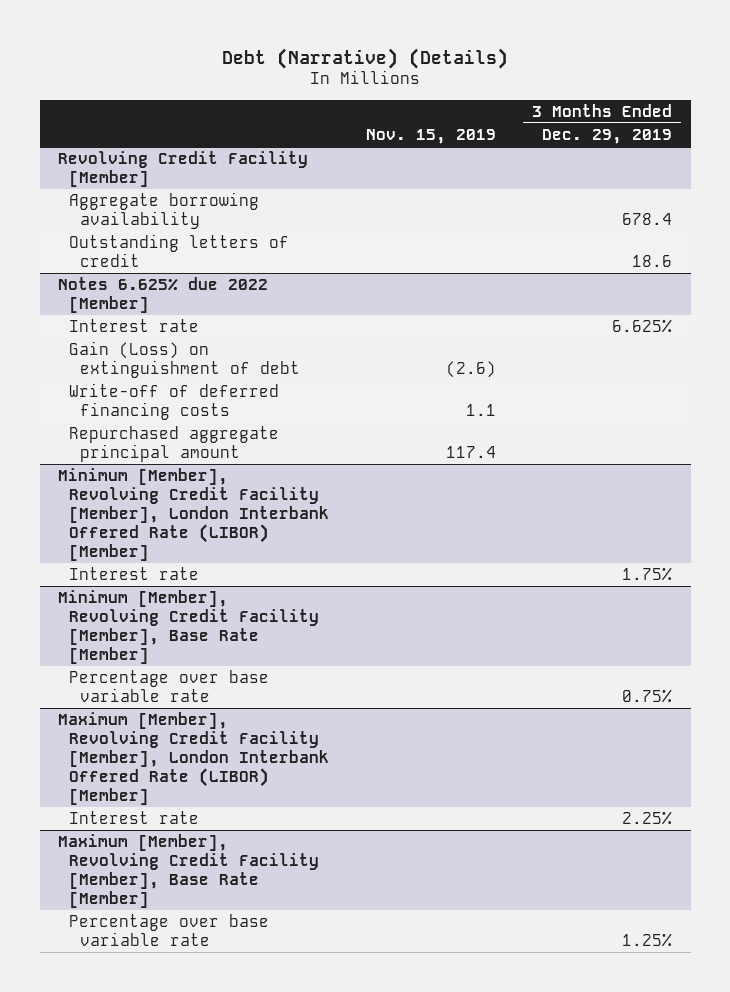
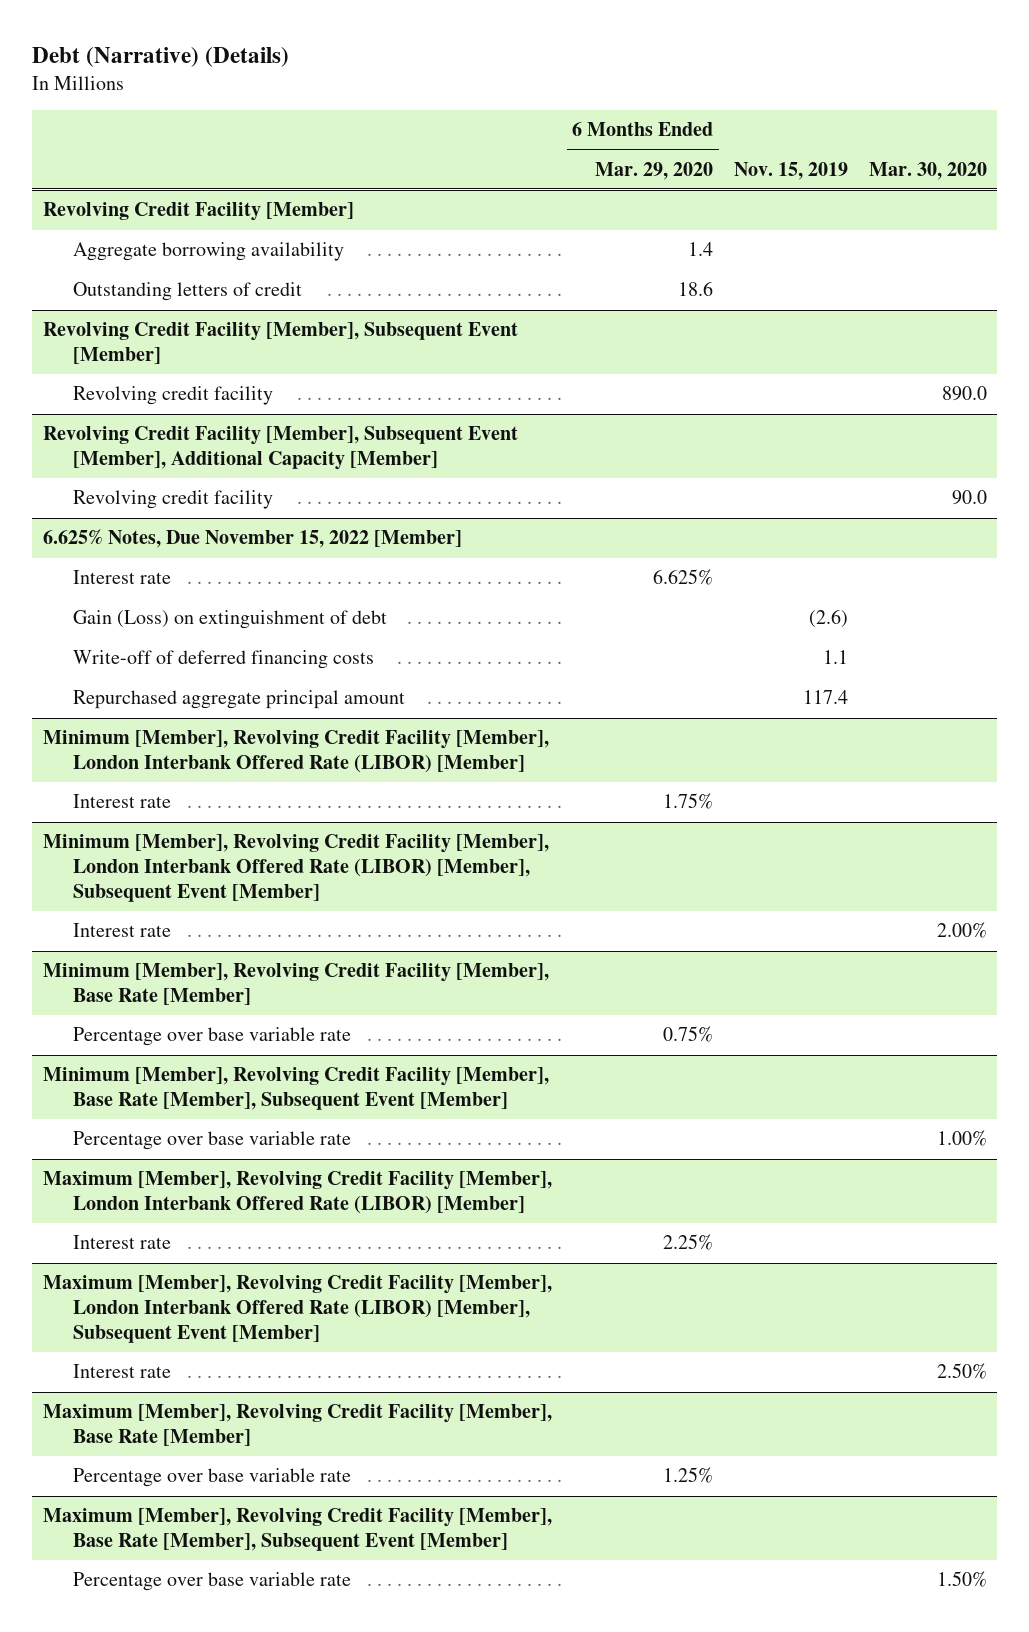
- | Nov. 15, 2019 | 3 Months Ended Dec. 29, 2019
+ | 6 Months Ended Mar. 29, 2020 | Nov. 15, 2019 | Mar. 30, 2020
- Notes 6.625% due 2022 [Member]
+ Revolving Credit Facility [Member], Subsequent Event [Member]
+ Revolving credit facility | | | 890.0
+ Revolving Credit Facility [Member], Subsequent Event [Member], Additional Capacity [Member]
+ Revolving credit facility | | | 90.0
+ 6.625% Notes, Due November 15, 2022 [Member]
+ Minimum [Member], Revolving Credit Facility [Member], London Interbank Offered Rate (LIBOR) [Member], Subsequent Event [Member]
+ Interest rate | | | 2.00%
+ Minimum [Member], Revolving Credit Facility [Member], Base Rate [Member], Subsequent Event [Member]
+ Percentage over base variable rate | | | 1.00%
+ Maximum [Member], Revolving Credit Facility [Member], London Interbank Offered Rate (LIBOR) [Member], Subsequent Event [Member]
+ Interest rate | | | 2.50%
+ Maximum [Member], Revolving Credit Facility [Member], Base Rate [Member], Subsequent Event [Member]
+ Percentage over base variable rate | | | 1.50%

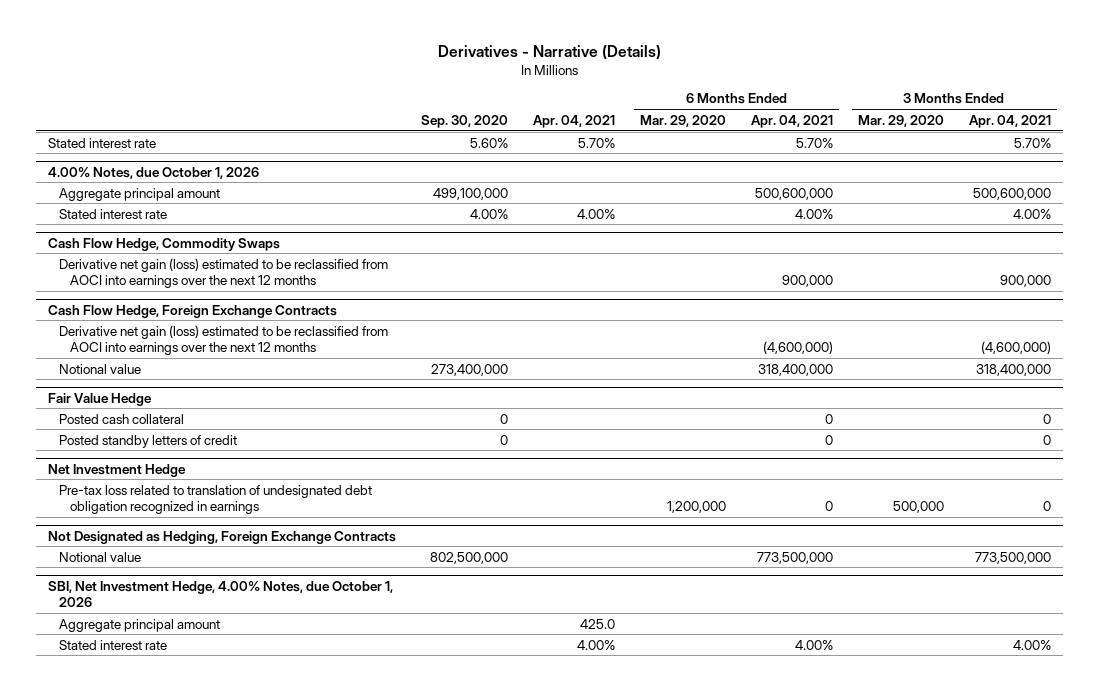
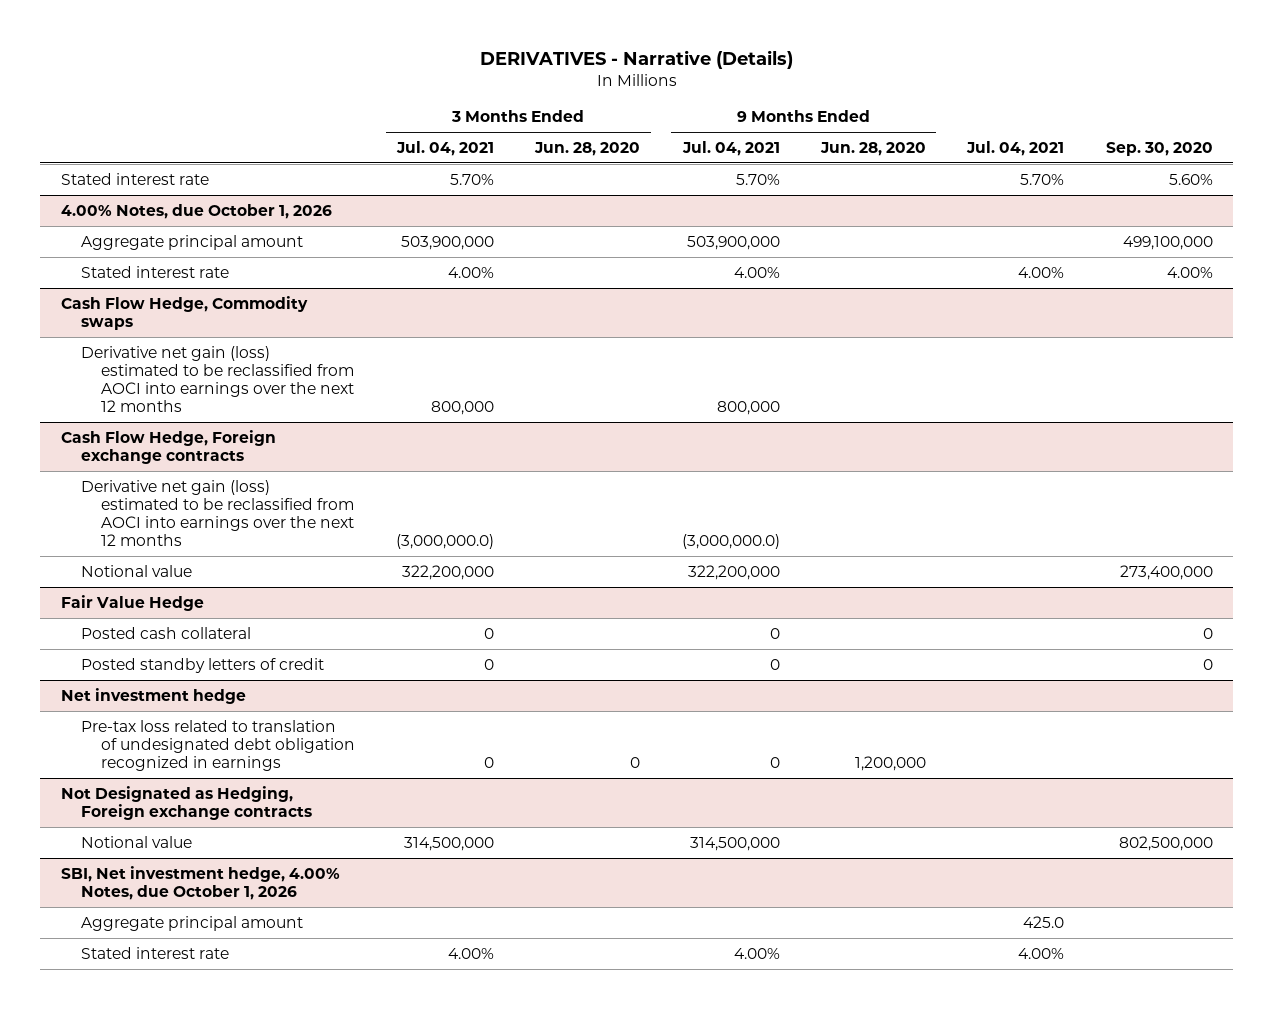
- Derivatives - Narrative (Details)
+ DERIVATIVES - Narrative (Details)
- | Sep. 30, 2020 | Apr. 04, 2021 | 6 Months Ended Mar. 29, 2020 | 6 Months Ended Apr. 04, 2021 | 3 Months Ended Mar. 29, 2020 | 3 Months Ended Apr. 04, 2021
+ | 3 Months Ended Jul. 04, 2021 | 3 Months Ended Jun. 28, 2020 | 9 Months Ended Jul. 04, 2021 | 9 Months Ended Jun. 28, 2020 | Jul. 04, 2021 | Sep. 30, 2020
- Cash Flow Hedge, Commodity Swaps
+ Cash Flow Hedge, Commodity swaps
- Cash Flow Hedge, Foreign Exchange Contracts
+ Cash Flow Hedge, Foreign exchange contracts
- Net Investment Hedge
+ Net investment hedge
- Not Designated as Hedging, Foreign Exchange Contracts
+ Not Designated as Hedging, Foreign exchange contracts
- SBI, Net Investment Hedge, 4.00% Notes, due October 1, 2026
+ SBI, Net investment hedge, 4.00% Notes, due October 1, 2026

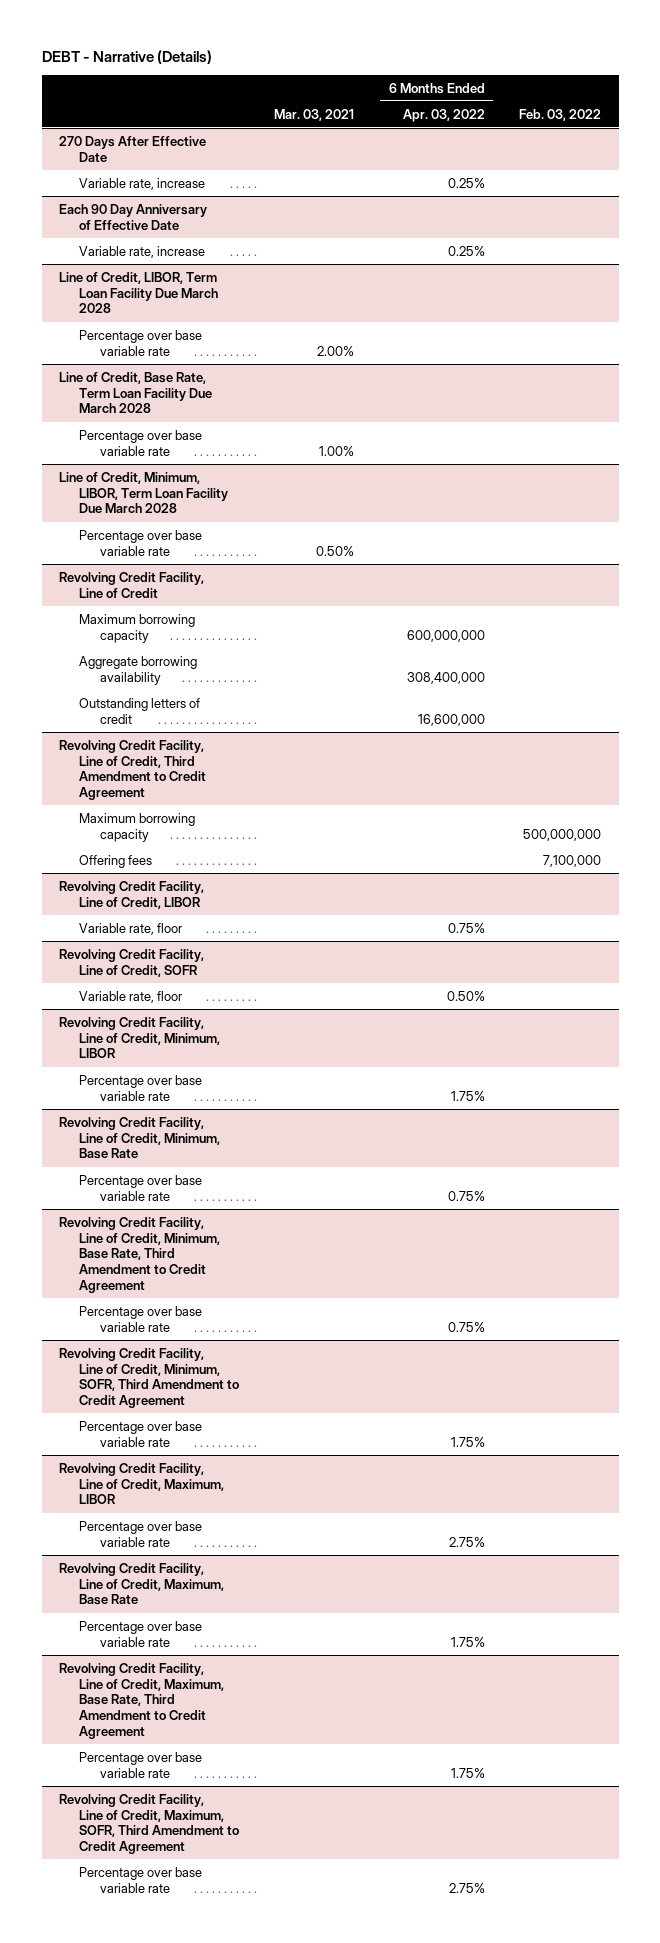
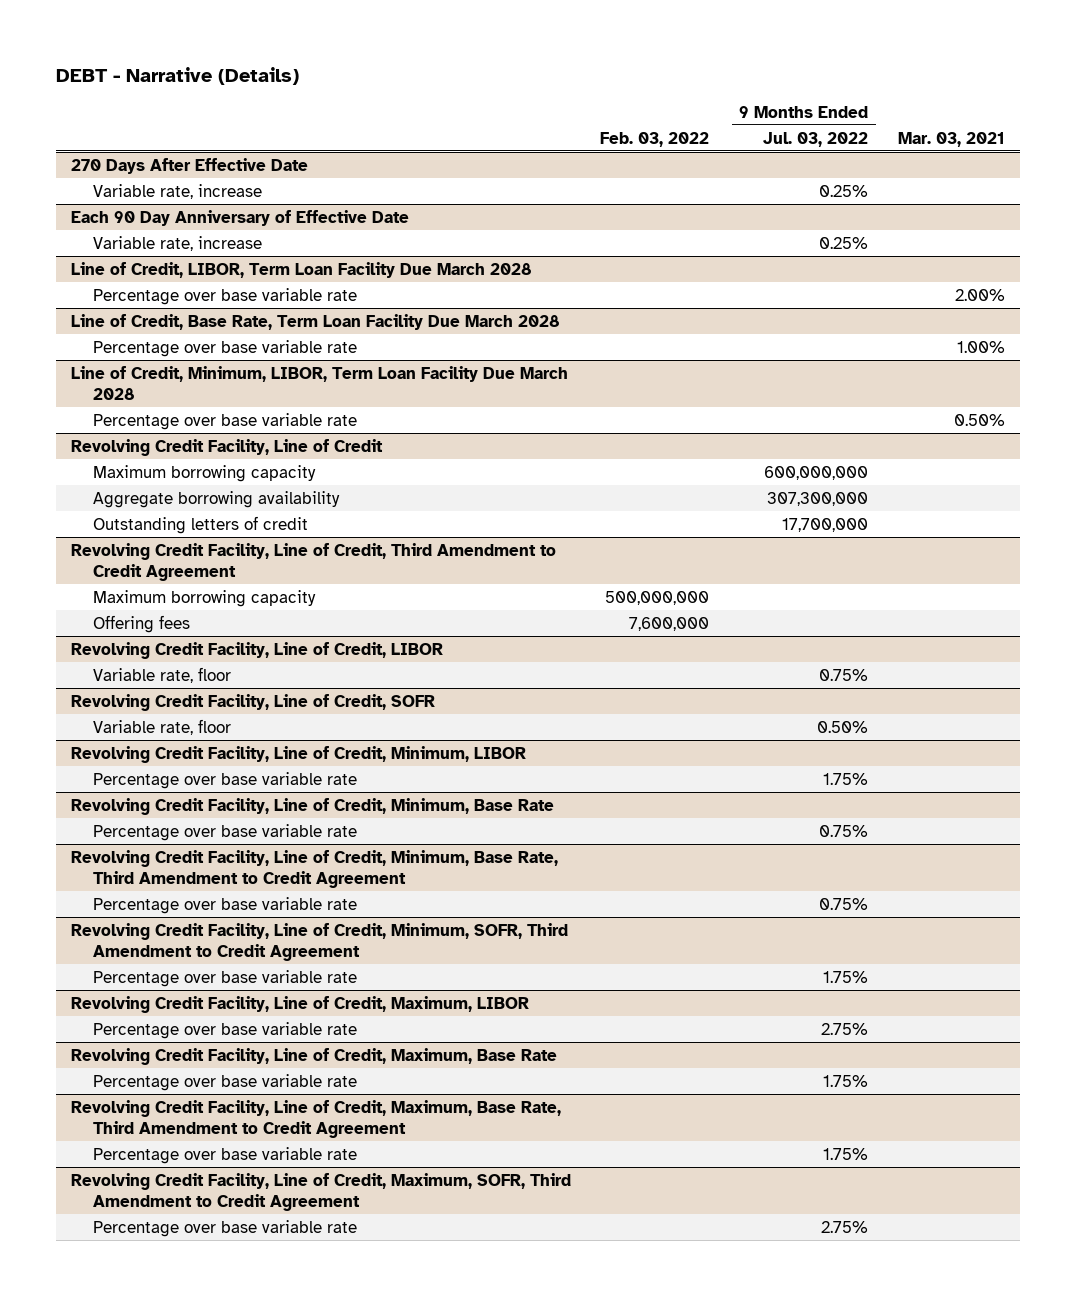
- | Mar. 03, 2021 | 6 Months Ended Apr. 03, 2022 | Feb. 03, 2022
+ | Feb. 03, 2022 | 9 Months Ended Jul. 03, 2022 | Mar. 03, 2021
@ Revolving Credit Facility, Line of Credit, Third Amendment to Credit Agreement
- Offering fees | | | 7,100,000
+ Offering fees | 7,600,000 | |

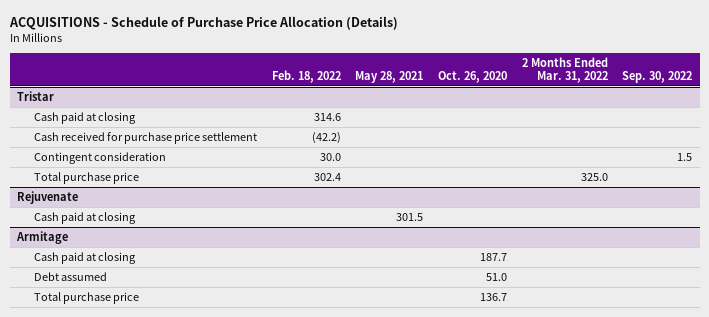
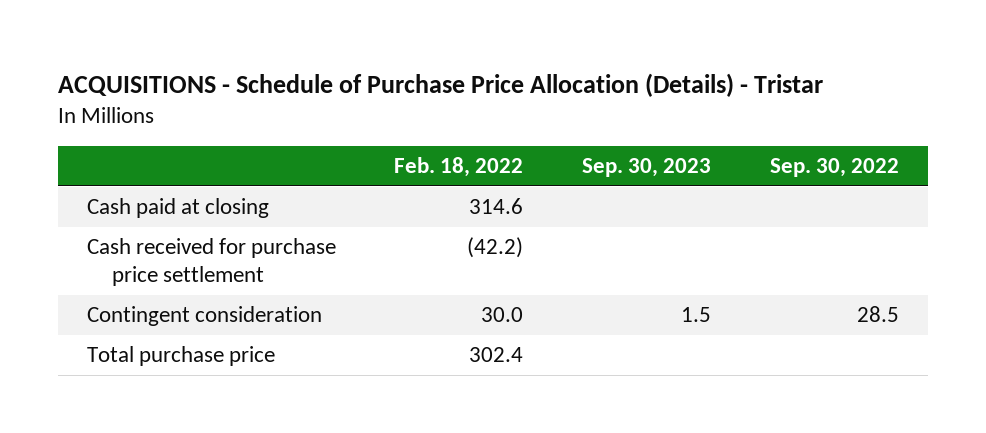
- ACQUISITIONS - Schedule of Purchase Price Allocation (Details)
+ ACQUISITIONS - Schedule of Purchase Price Allocation (Details) - Tristar
- | Feb. 18, 2022 | May 28, 2021 | Oct. 26, 2020 | 2 Months Ended Mar. 31, 2022 | Sep. 30, 2022
+ | Feb. 18, 2022 | Sep. 30, 2023 | Sep. 30, 2022
- Tristar
- Contingent consideration | 30.0 | | | | 1.5
+ Contingent consideration | 30.0 | 1.5 | 28.5
- Rejuvenate
- Cash paid at closing | | 301.5 | | |
- Armitage
- Cash paid at closing | | | 187.7 | |
- Debt assumed | | | 51.0 | |
- Total purchase price | | | 136.7 | |

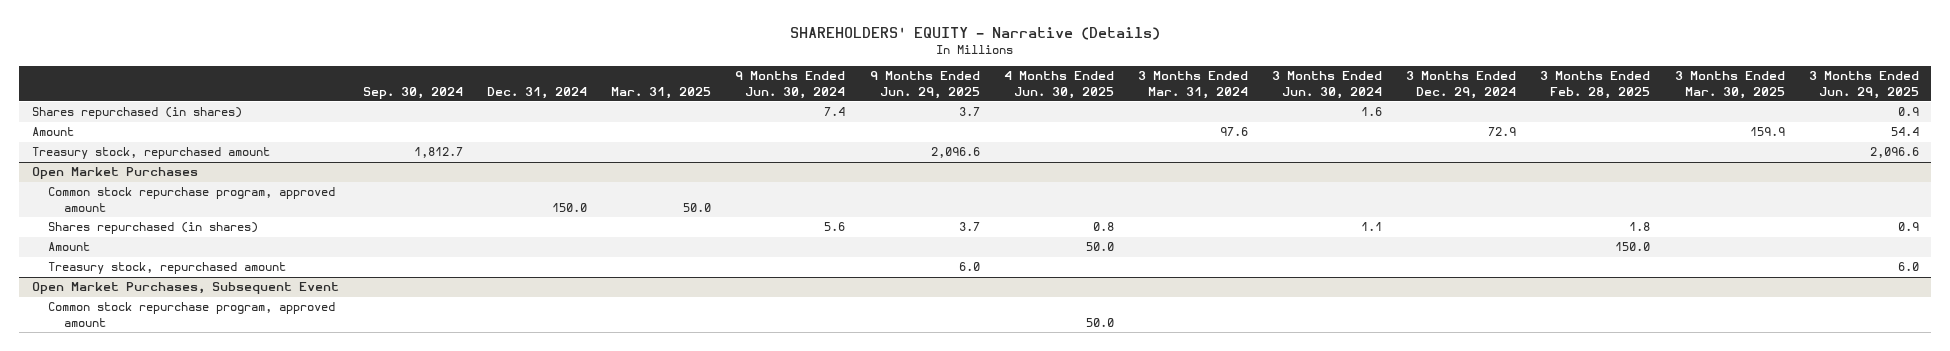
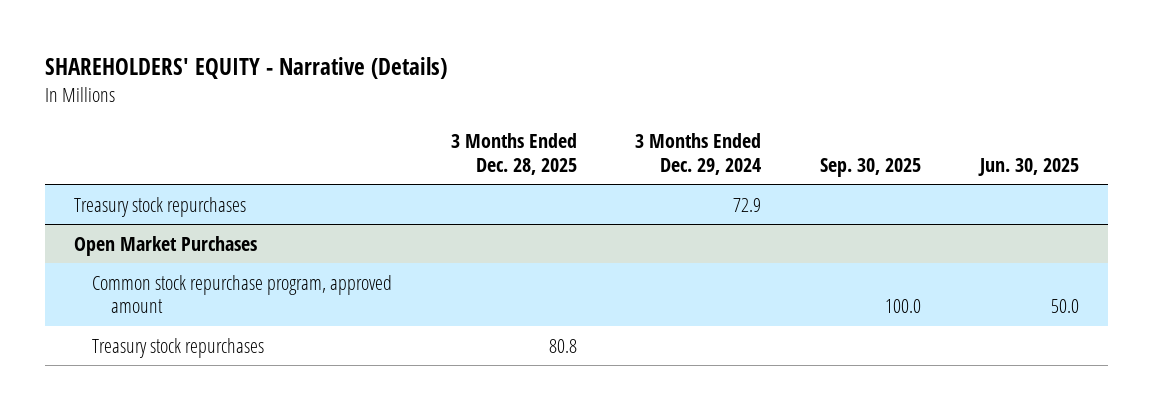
- | Sep. 30, 2024 | Dec. 31, 2024 | Mar. 31, 2025 | 9 Months Ended Jun. 30, 2024 | 9 Months Ended Jun. 29, 2025 | 4 Months Ended Jun. 30, 2025 | 3 Months Ended Mar. 31, 2024 | 3 Months Ended Jun. 30, 2024 | 3 Months Ended Dec. 29, 2024 | 3 Months Ended Feb. 28, 2025 | 3 Months Ended Mar. 30, 2025 | 3 Months Ended Jun. 29, 2025
+ | 3 Months Ended Dec. 28, 2025 | 3 Months Ended Dec. 29, 2024 | Sep. 30, 2025 | Jun. 30, 2025
- Shares repurchased (in shares) | | | | 7.4 | 3.7 | | | 1.6 | | | | 0.9
- Amount | | | | | | | 97.6 | | 72.9 | | 159.9 | 54.4
- Treasury stock, repurchased amount | 1,812.7 | | | | 2,096.6 | | | | | | | 2,096.6
+ Treasury stock repurchases | | 72.9 | |
@ Open Market Purchases
- Shares repurchased (in shares) | | | | 5.6 | 3.7 | 0.8 | | 1.1 | | 1.8 | | 0.9
- Amount | | | | | | 50.0 | | | | 150.0 | |
- Treasury stock, repurchased amount | | | | | 6.0 | | | | | | | 6.0
- Open Market Purchases, Subsequent Event
- Common stock repurchase program, approved amount | | | | | | 50.0 | | | | | |
@ Open Market Purchases
+ Treasury stock repurchases | 80.8 | | |

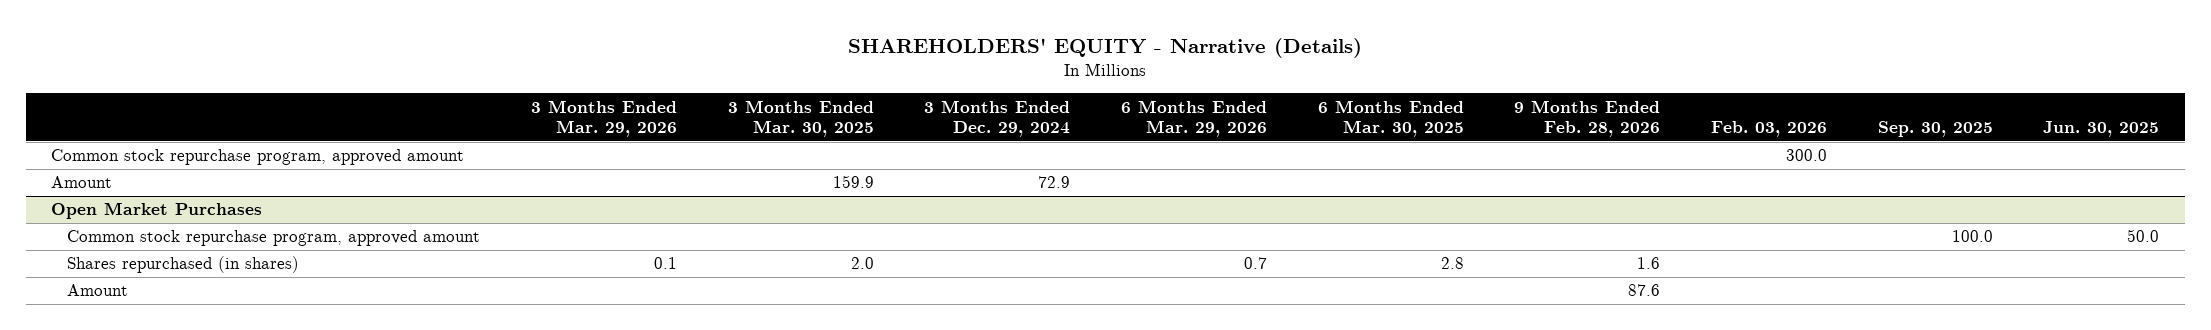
- | 3 Months Ended Dec. 28, 2025 | 3 Months Ended Dec. 29, 2024 | Sep. 30, 2025 | Jun. 30, 2025
+ | 3 Months Ended Mar. 29, 2026 | 3 Months Ended Mar. 30, 2025 | 3 Months Ended Dec. 29, 2024 | 6 Months Ended Mar. 29, 2026 | 6 Months Ended Mar. 30, 2025 | 9 Months Ended Feb. 28, 2026 | Feb. 03, 2026 | Sep. 30, 2025 | Jun. 30, 2025
- Treasury stock repurchases | | 72.9 | |
+ Common stock repurchase program, approved amount | | | | | | | 300.0 | |
+ Amount | | 159.9 | 72.9 | | | | | |
@ Open Market Purchases
- Treasury stock repurchases | 80.8 | | |
+ Shares repurchased (in shares) | 0.1 | 2.0 | | 0.7 | 2.8 | 1.6 | | |
+ Amount | | | | | | 87.6 | | |

